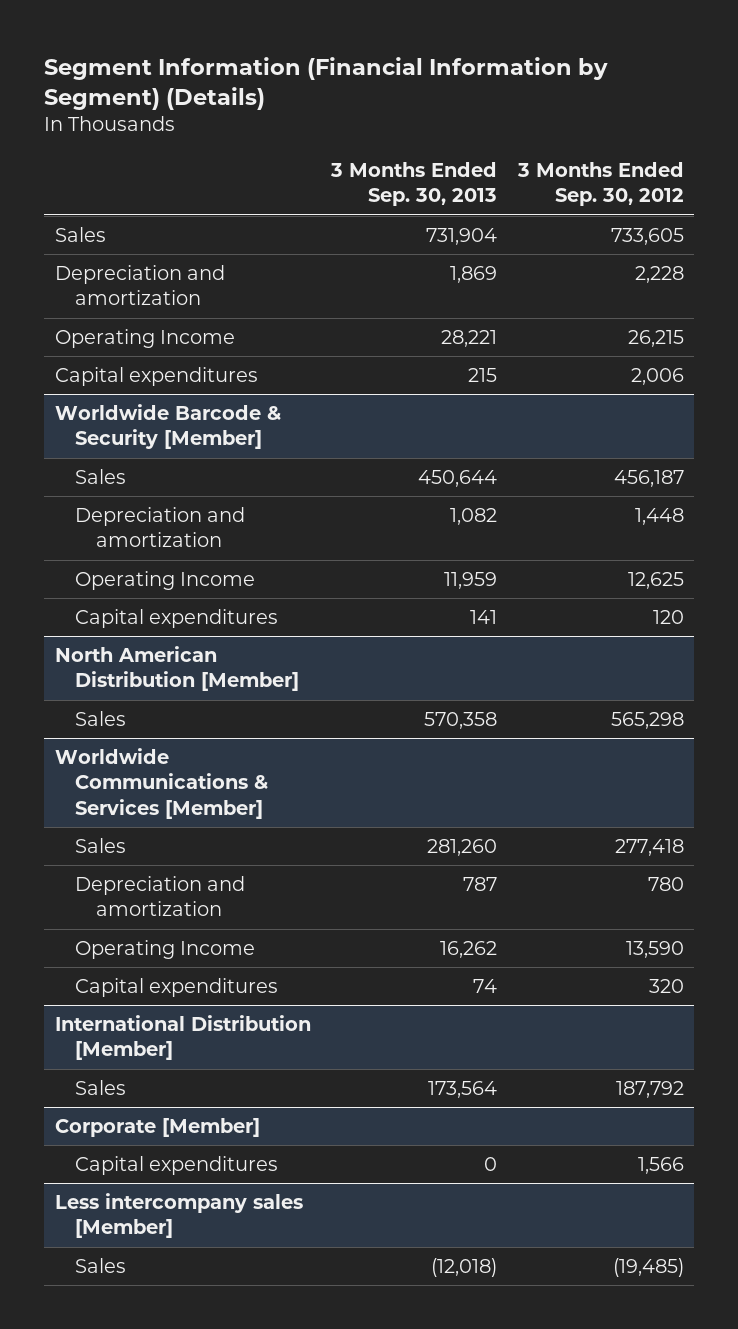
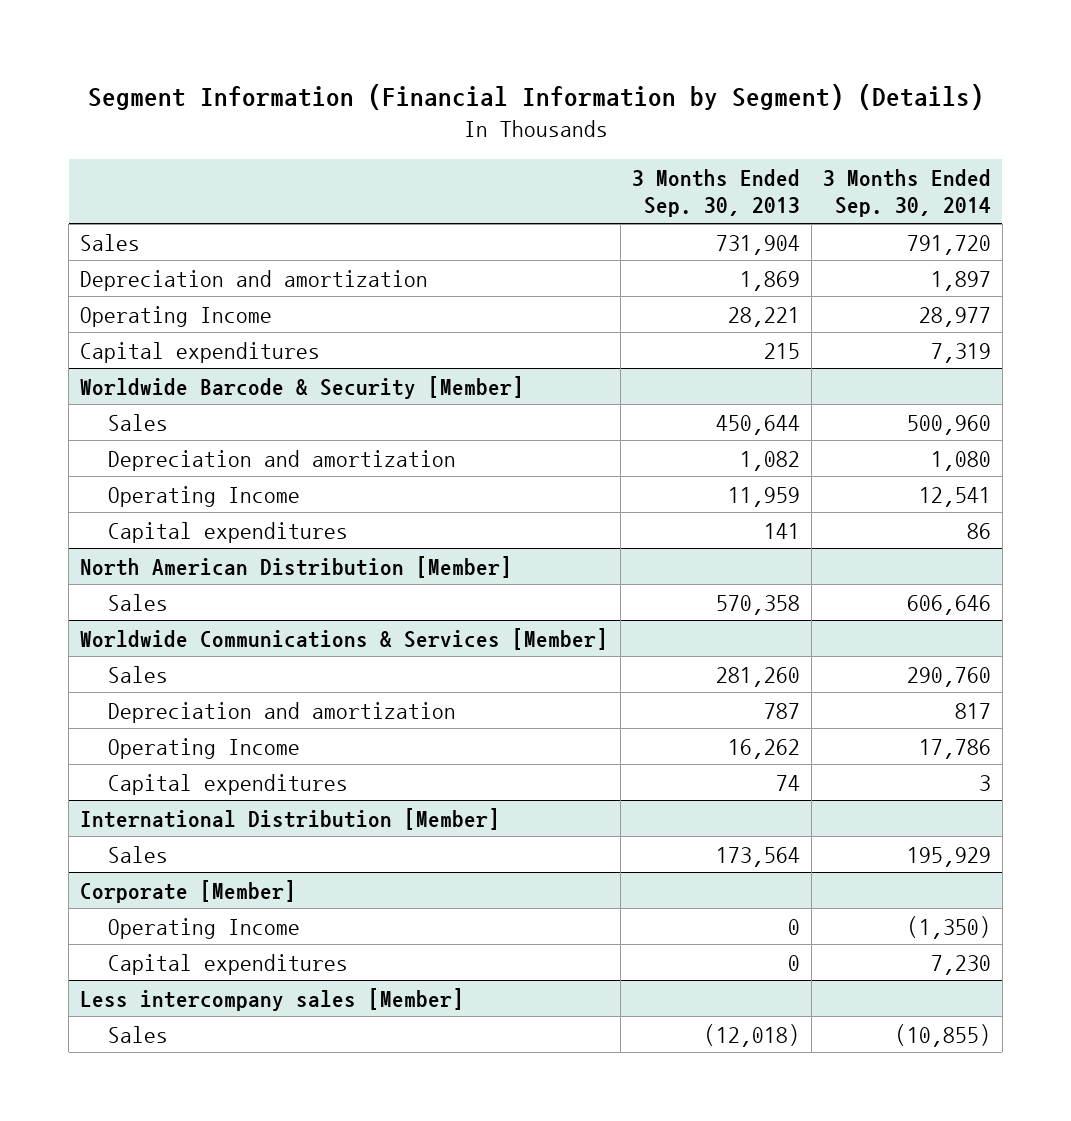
- | 3 Months Ended Sep. 30, 2013 | 3 Months Ended Sep. 30, 2012
+ | 3 Months Ended Sep. 30, 2013 | 3 Months Ended Sep. 30, 2014
@ Corporate [Member]
+ Operating Income | 0 | (1,350)

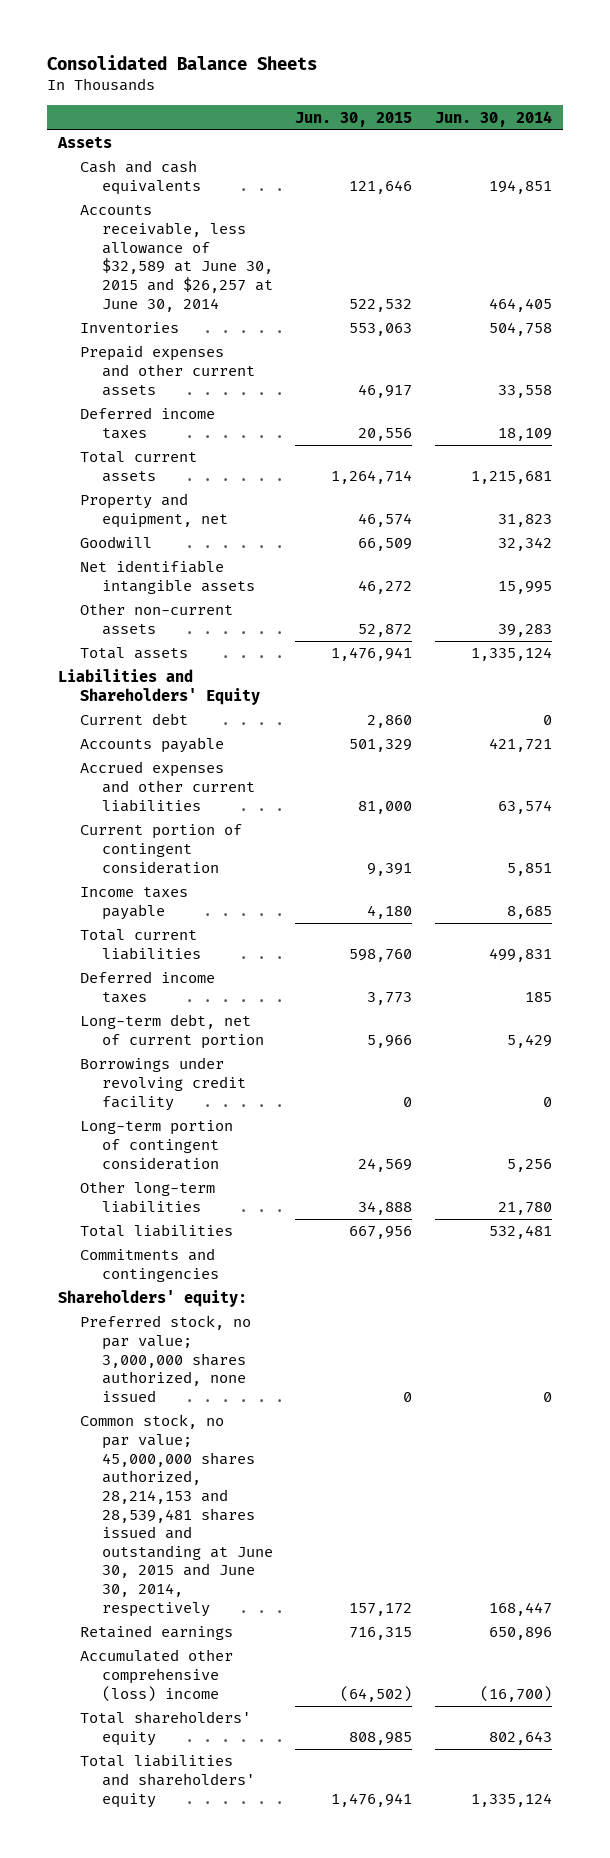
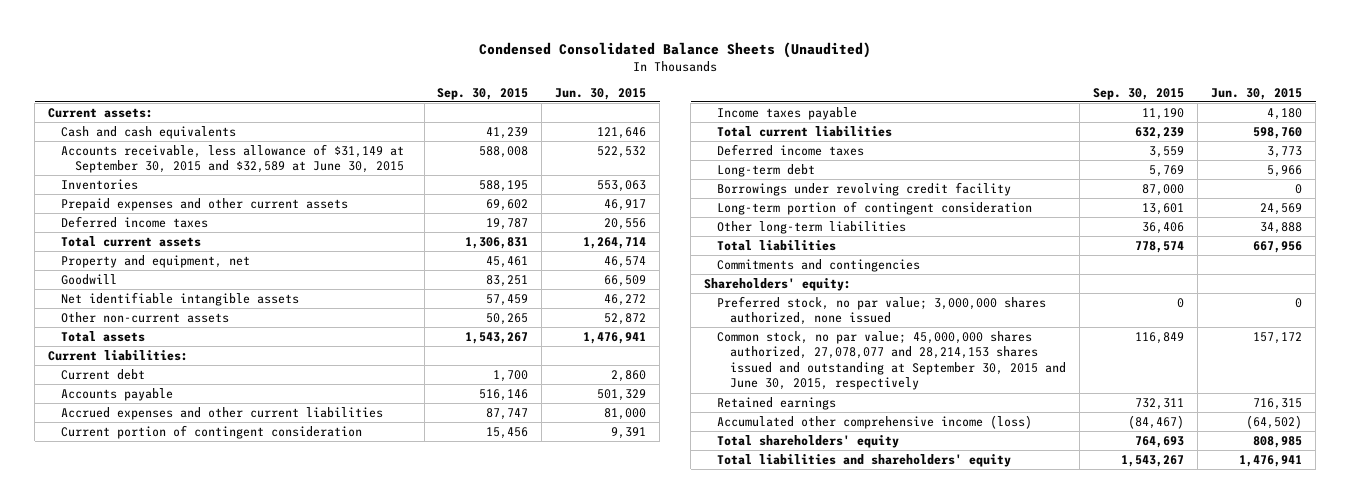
- Consolidated Balance Sheets
+ Condensed Consolidated Balance Sheets (Unaudited)
- | Jun. 30, 2015 | Jun. 30, 2014
+ | Sep. 30, 2015 | Jun. 30, 2015
- Assets
+ Current assets:
- Accounts receivable, less allowance of $32,589 at June 30, 2015 and $26,257 at June 30, 2014 | 522,532 | 464,405
+ Accounts receivable, less allowance of $31,149 at September 30, 2015 and $32,589 at June 30, 2015 | 588,008 | 522,532
- Liabilities and Shareholders' Equity
+ Current liabilities:
- Long-term debt, net of current portion | 5,966 | 5,429
+ Long-term debt | 5,769 | 5,966
- Common stock, no par value; 45,000,000 shares authorized, 28,214,153 and 28,539,481 shares issued and outstanding at June 30, 2015 and June 30, 2014, respectively | 157,172 | 168,447
+ Common stock, no par value; 45,000,000 shares authorized, 27,078,077 and 28,214,153 shares issued and outstanding at September 30, 2015 and June 30, 2015, respectively | 116,849 | 157,172
- Accumulated other comprehensive (loss) income | (64,502) | (16,700)
+ Accumulated other comprehensive income (loss) | (84,467) | (64,502)

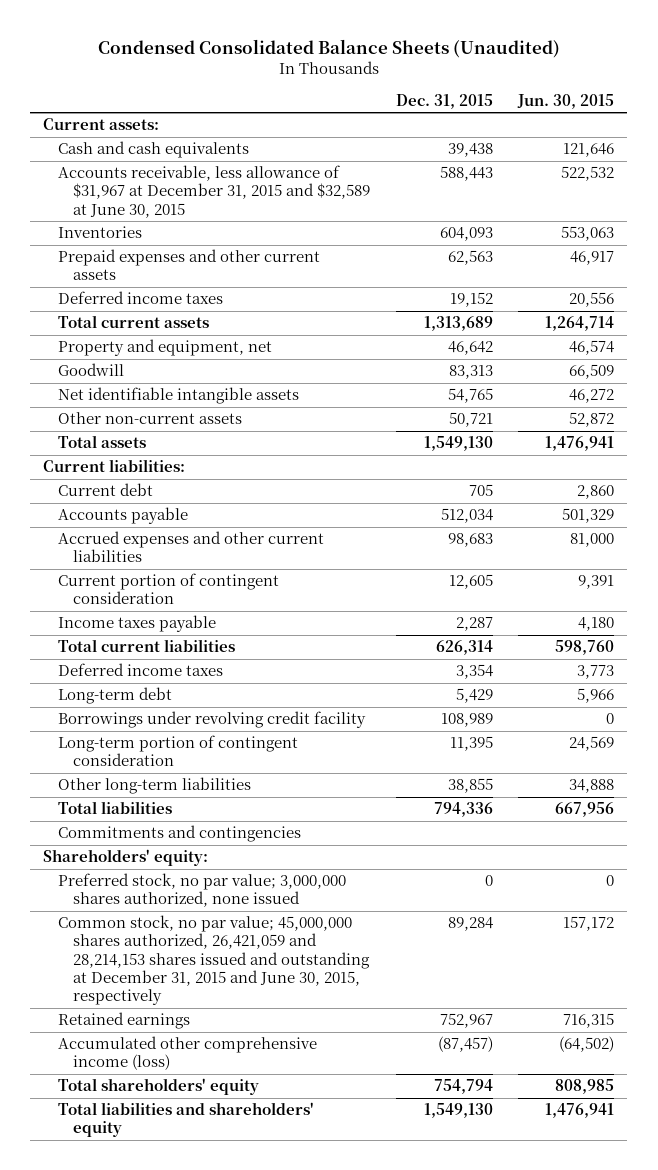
- | Sep. 30, 2015 | Jun. 30, 2015
+ | Dec. 31, 2015 | Jun. 30, 2015
- Accounts receivable, less allowance of $31,149 at September 30, 2015 and $32,589 at June 30, 2015 | 588,008 | 522,532
+ Accounts receivable, less allowance of $31,967 at December 31, 2015 and $32,589 at June 30, 2015 | 588,443 | 522,532
- Common stock, no par value; 45,000,000 shares authorized, 27,078,077 and 28,214,153 shares issued and outstanding at September 30, 2015 and June 30, 2015, respectively | 116,849 | 157,172
+ Common stock, no par value; 45,000,000 shares authorized, 26,421,059 and 28,214,153 shares issued and outstanding at December 31, 2015 and June 30, 2015, respectively | 89,284 | 157,172

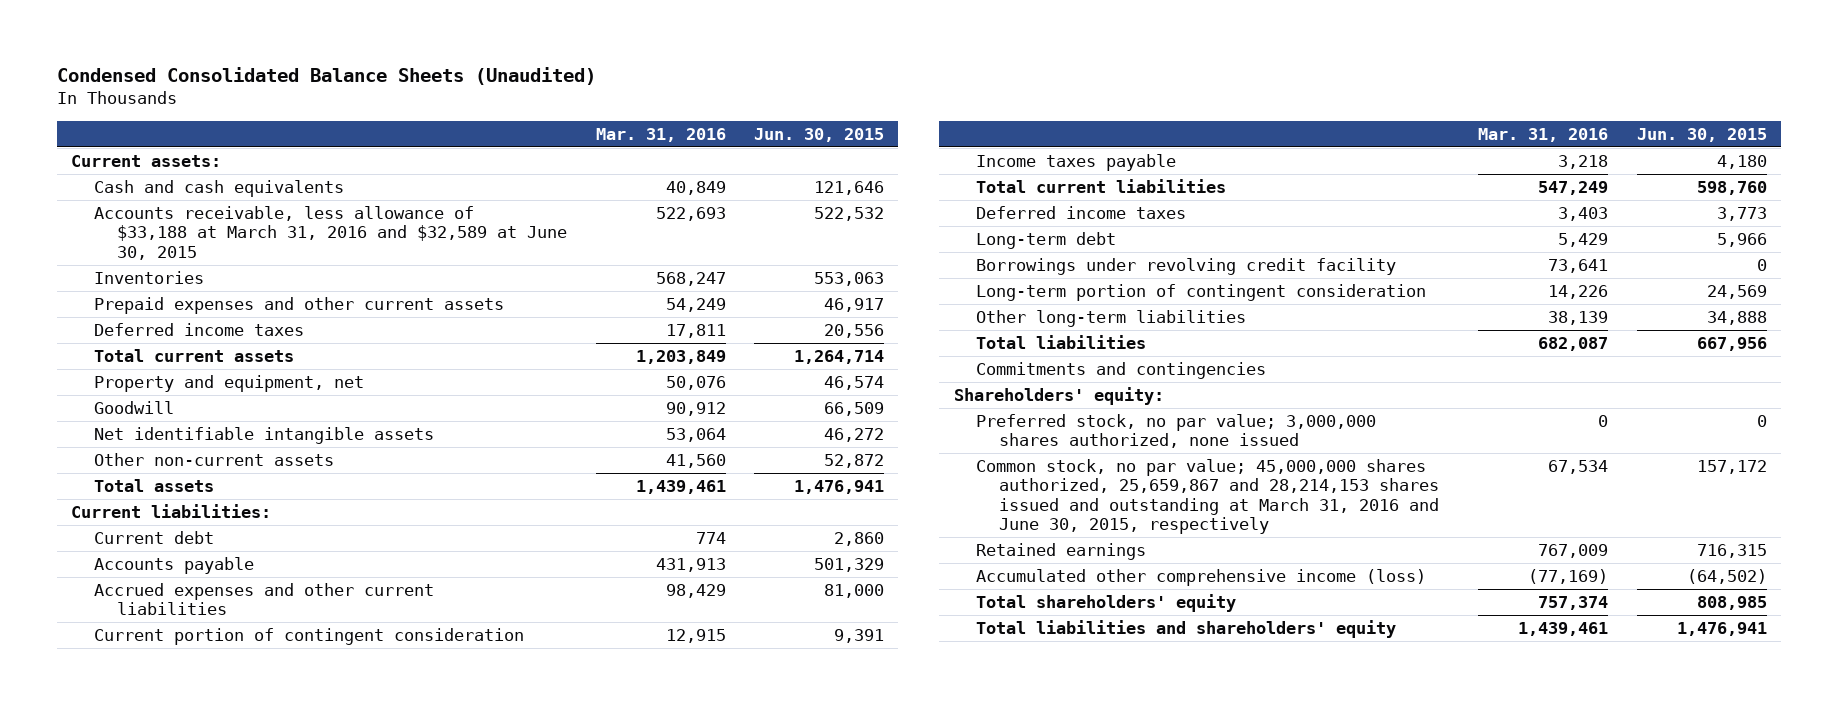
- | Dec. 31, 2015 | Jun. 30, 2015
+ | Mar. 31, 2016 | Jun. 30, 2015
- Accounts receivable, less allowance of $31,967 at December 31, 2015 and $32,589 at June 30, 2015 | 588,443 | 522,532
+ Accounts receivable, less allowance of $33,188 at March 31, 2016 and $32,589 at June 30, 2015 | 522,693 | 522,532
- Common stock, no par value; 45,000,000 shares authorized, 26,421,059 and 28,214,153 shares issued and outstanding at December 31, 2015 and June 30, 2015, respectively | 89,284 | 157,172
+ Common stock, no par value; 45,000,000 shares authorized, 25,659,867 and 28,214,153 shares issued and outstanding at March 31, 2016 and June 30, 2015, respectively | 67,534 | 157,172

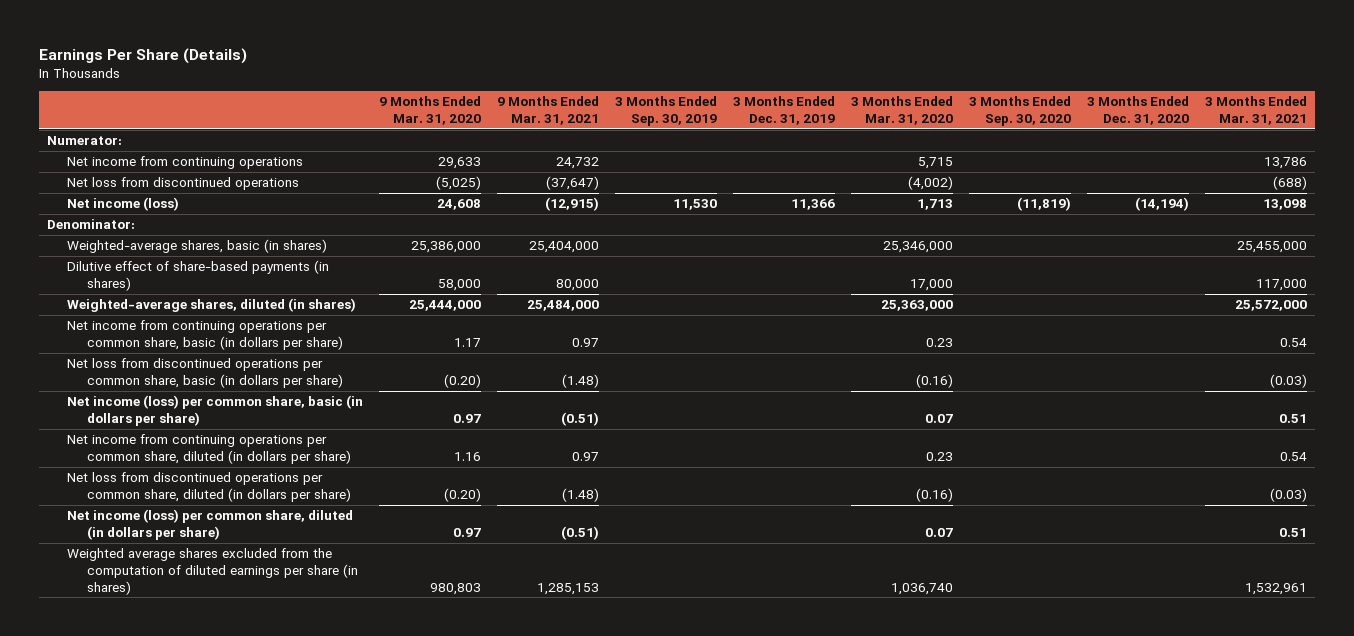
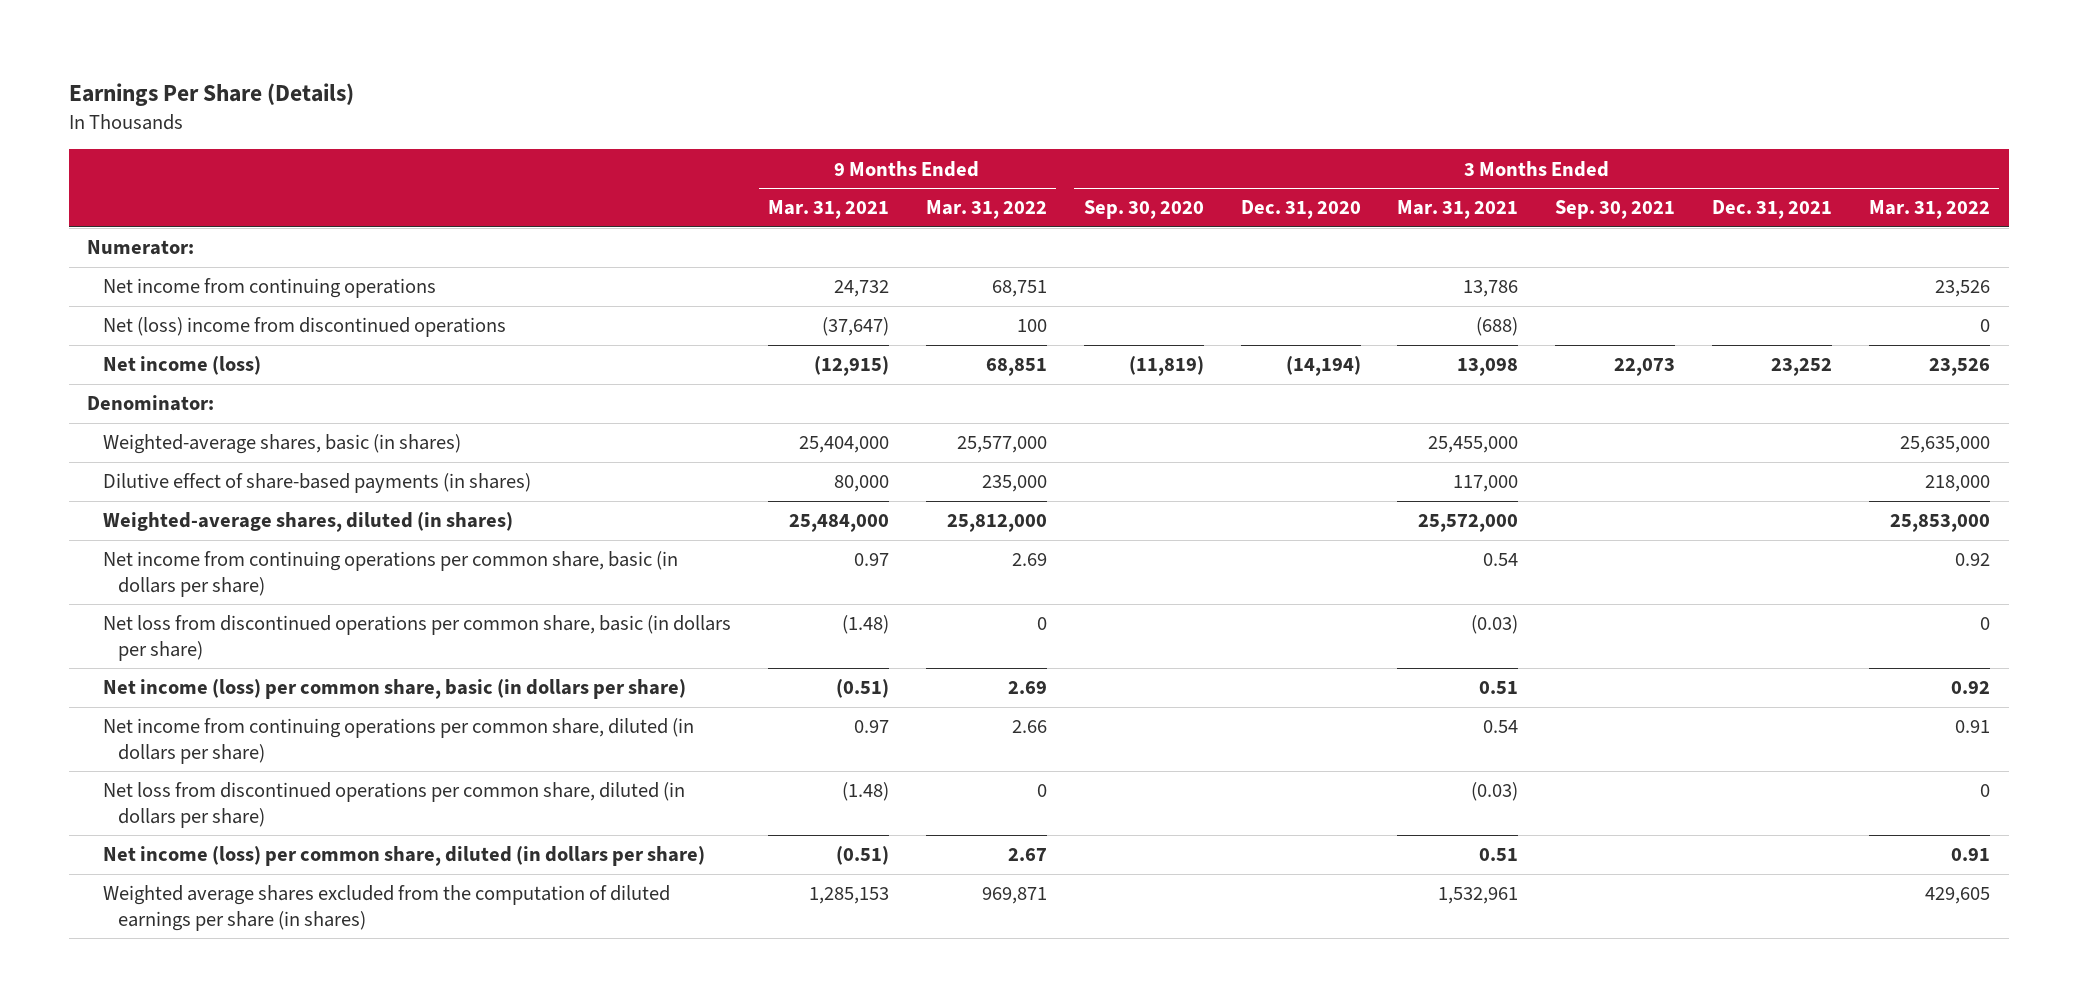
- | 9 Months Ended Mar. 31, 2020 | 9 Months Ended Mar. 31, 2021 | 3 Months Ended Sep. 30, 2019 | 3 Months Ended Dec. 31, 2019 | 3 Months Ended Mar. 31, 2020 | 3 Months Ended Sep. 30, 2020 | 3 Months Ended Dec. 31, 2020 | 3 Months Ended Mar. 31, 2021
+ | 9 Months Ended Mar. 31, 2021 | 9 Months Ended Mar. 31, 2022 | 3 Months Ended Sep. 30, 2020 | 3 Months Ended Dec. 31, 2020 | 3 Months Ended Mar. 31, 2021 | 3 Months Ended Sep. 30, 2021 | 3 Months Ended Dec. 31, 2021 | 3 Months Ended Mar. 31, 2022
- Net loss from discontinued operations | (5,025) | (37,647) | | | (4,002) | | | (688)
+ Net (loss) income from discontinued operations | (37,647) | 100 | | | (688) | | | 0

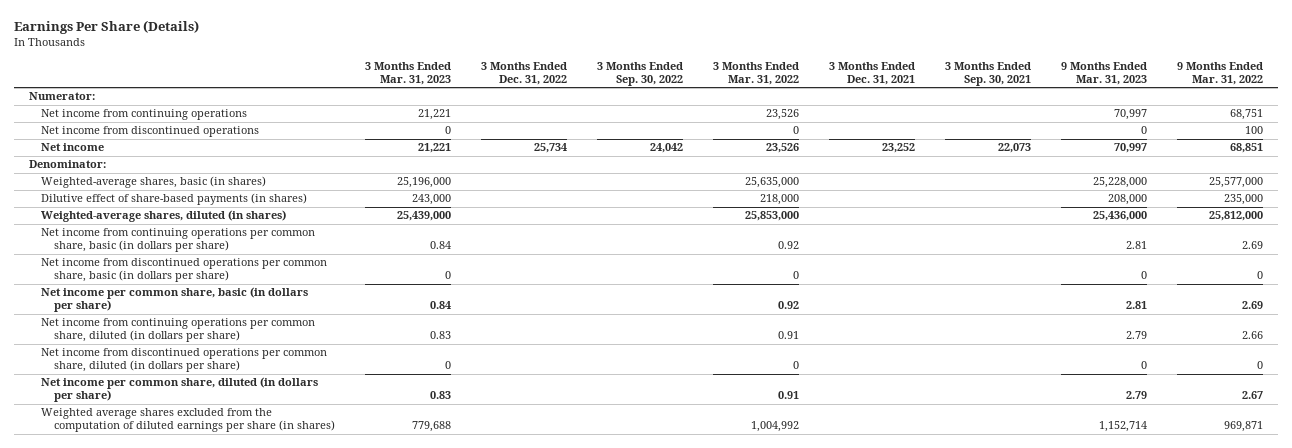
- | 9 Months Ended Mar. 31, 2021 | 9 Months Ended Mar. 31, 2022 | 3 Months Ended Sep. 30, 2020 | 3 Months Ended Dec. 31, 2020 | 3 Months Ended Mar. 31, 2021 | 3 Months Ended Sep. 30, 2021 | 3 Months Ended Dec. 31, 2021 | 3 Months Ended Mar. 31, 2022
+ | 3 Months Ended Mar. 31, 2023 | 3 Months Ended Dec. 31, 2022 | 3 Months Ended Sep. 30, 2022 | 3 Months Ended Mar. 31, 2022 | 3 Months Ended Dec. 31, 2021 | 3 Months Ended Sep. 30, 2021 | 9 Months Ended Mar. 31, 2023 | 9 Months Ended Mar. 31, 2022
- Net (loss) income from discontinued operations | (37,647) | 100 | | | (688) | | | 0
- Net income (loss) | (12,915) | 68,851 | (11,819) | (14,194) | 13,098 | 22,073 | 23,252 | 23,526
+ Net income from discontinued operations | 0 | | | 0 | | | 0 | 100
+ Net income | 21,221 | 25,734 | 24,042 | 23,526 | 23,252 | 22,073 | 70,997 | 68,851
- Net loss from discontinued operations per common share, basic (in dollars per share) | (1.48) | 0 | | | (0.03) | | | 0
- Net income (loss) per common share, basic (in dollars per share) | (0.51) | 2.69 | | | 0.51 | | | 0.92
+ Net income from discontinued operations per common share, basic (in dollars per share) | 0 | | | 0 | | | 0 | 0
+ Net income per common share, basic (in dollars per share) | 0.84 | | | 0.92 | | | 2.81 | 2.69
- Net loss from discontinued operations per common share, diluted (in dollars per share) | (1.48) | 0 | | | (0.03) | | | 0
- Net income (loss) per common share, diluted (in dollars per share) | (0.51) | 2.67 | | | 0.51 | | | 0.91
- Weighted average shares excluded from the computation of diluted earnings per share (in shares) | 1,285,153 | 969,871 | | | 1,532,961 | | | 429,605
+ Net income from discontinued operations per common share, diluted (in dollars per share) | 0 | | | 0 | | | 0 | 0
+ Net income per common share, diluted (in dollars per share) | 0.83 | | | 0.91 | | | 2.79 | 2.67
+ Weighted average shares excluded from the computation of diluted earnings per share (in shares) | 779,688 | | | 1,004,992 | | | 1,152,714 | 969,871

